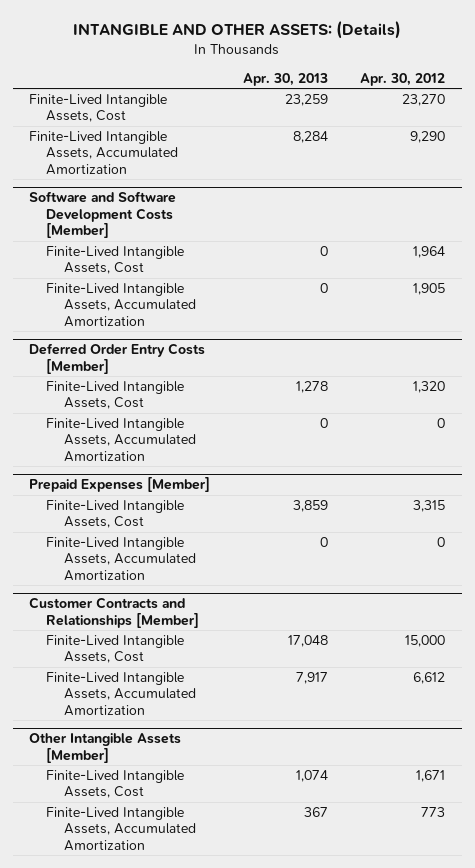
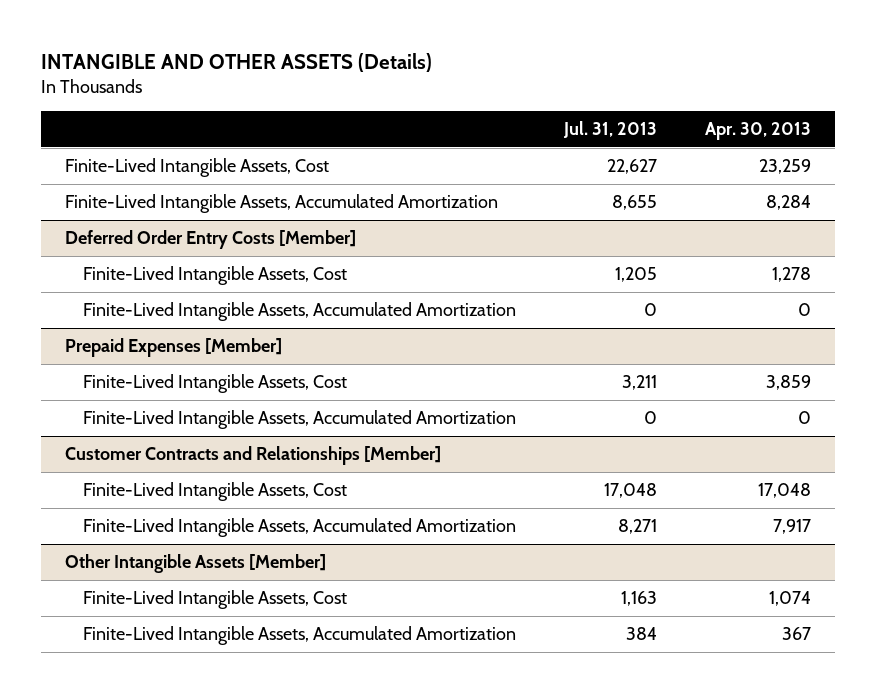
- INTANGIBLE AND OTHER ASSETS: (Details)
+ INTANGIBLE AND OTHER ASSETS (Details)
- | Apr. 30, 2013 | Apr. 30, 2012
+ | Jul. 31, 2013 | Apr. 30, 2013
- Software and Software Development Costs [Member]
- Finite-Lived Intangible Assets, Cost | 0 | 1,964
- Finite-Lived Intangible Assets, Accumulated Amortization | 0 | 1,905

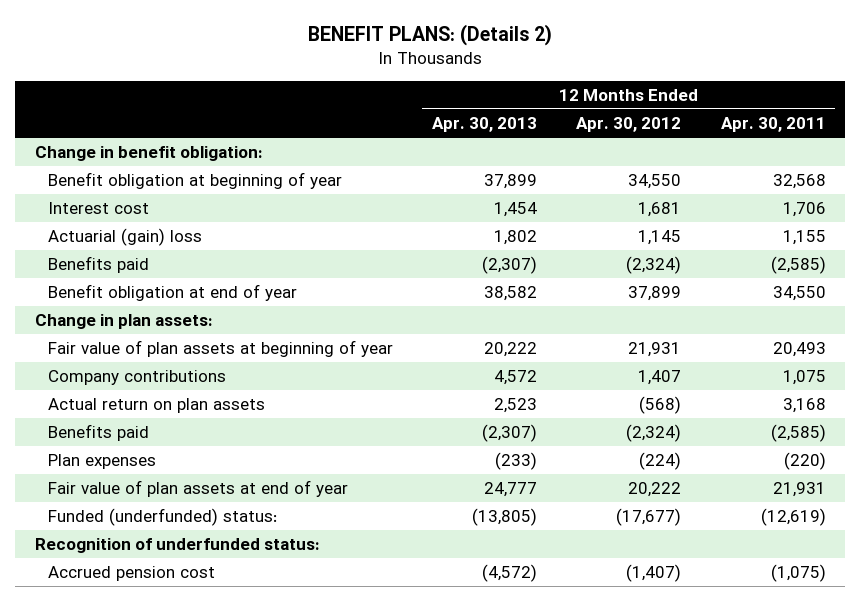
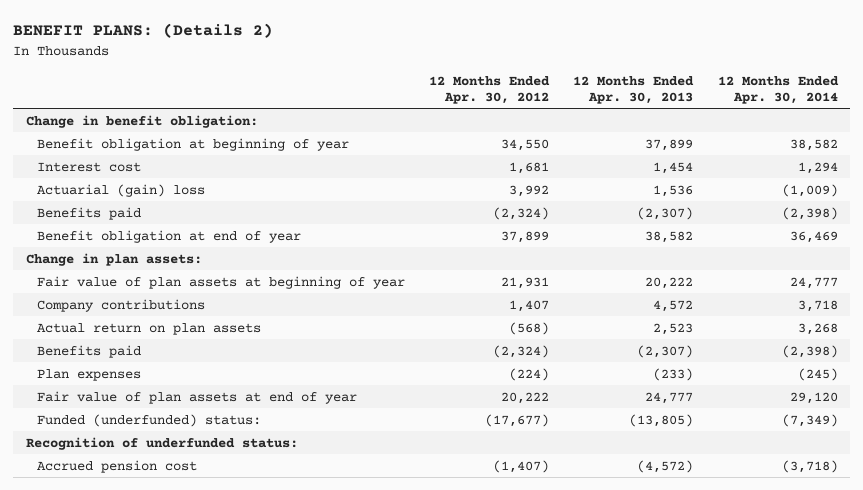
- | 12 Months Ended Apr. 30, 2013 | 12 Months Ended Apr. 30, 2012 | 12 Months Ended Apr. 30, 2011
+ | 12 Months Ended Apr. 30, 2012 | 12 Months Ended Apr. 30, 2013 | 12 Months Ended Apr. 30, 2014
- Actuarial (gain) loss | 1,802 | 1,145 | 1,155
+ Actuarial (gain) loss | 3,992 | 1,536 | (1,009)

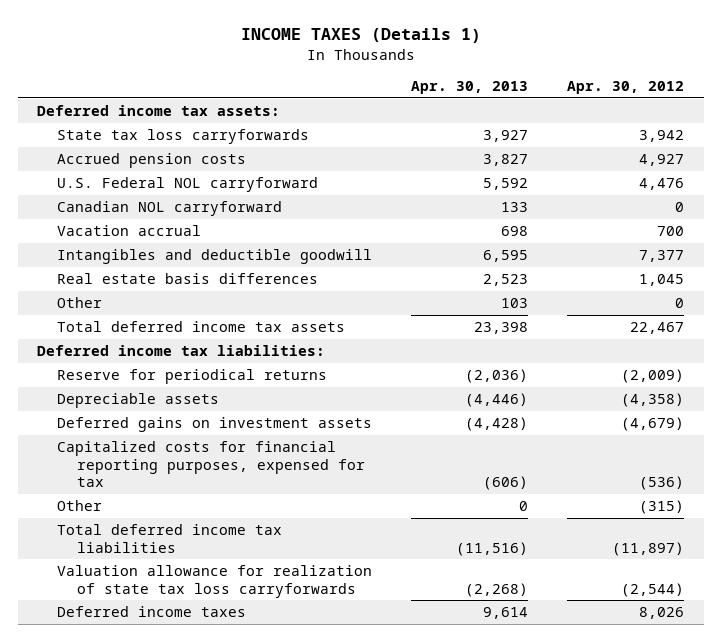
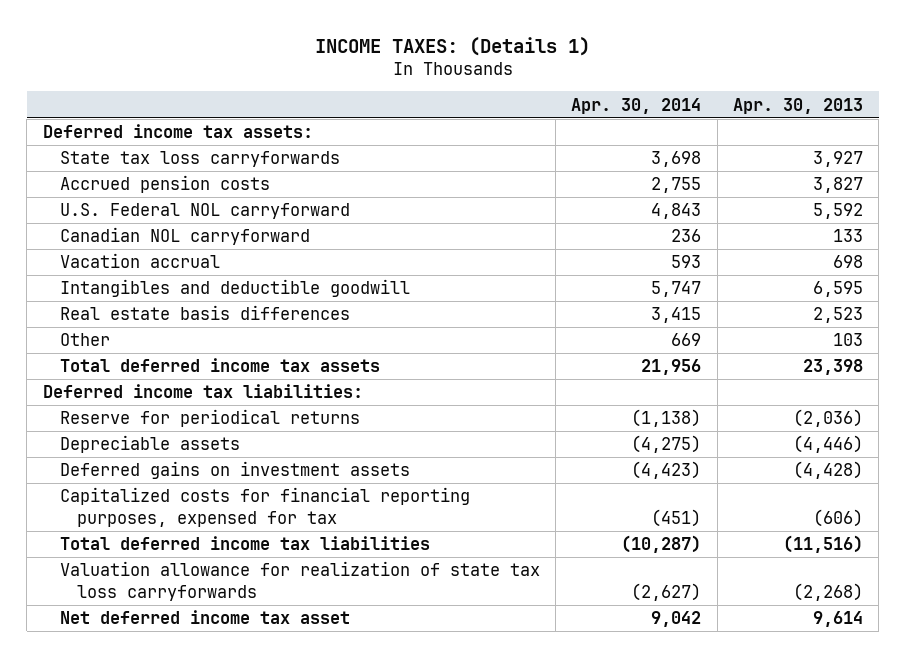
- INCOME TAXES (Details 1)
+ INCOME TAXES: (Details 1)
- | Apr. 30, 2013 | Apr. 30, 2012
+ | Apr. 30, 2014 | Apr. 30, 2013
- Other | 0 | (315)
- Deferred income taxes | 9,614 | 8,026
+ Net deferred income tax asset | 9,042 | 9,614

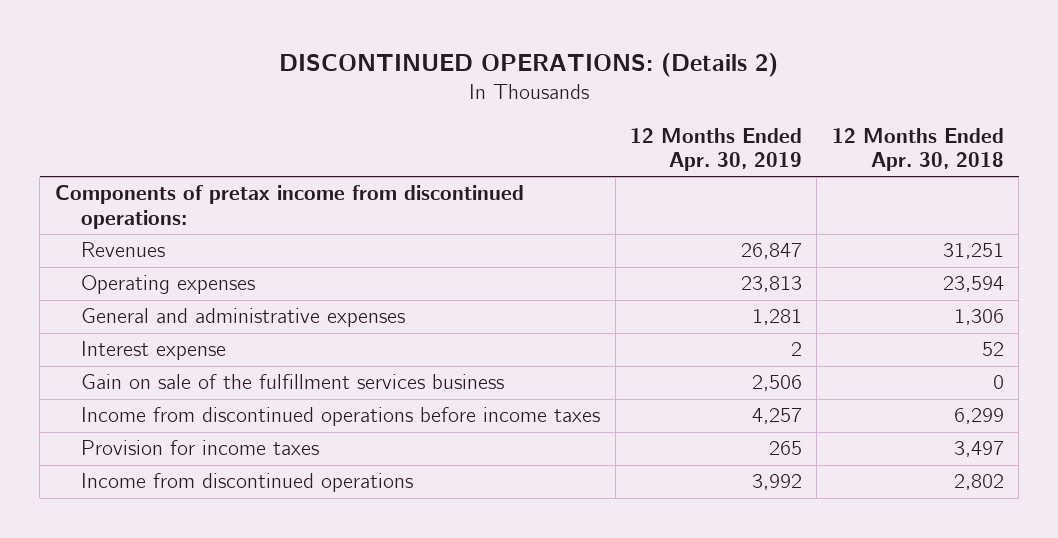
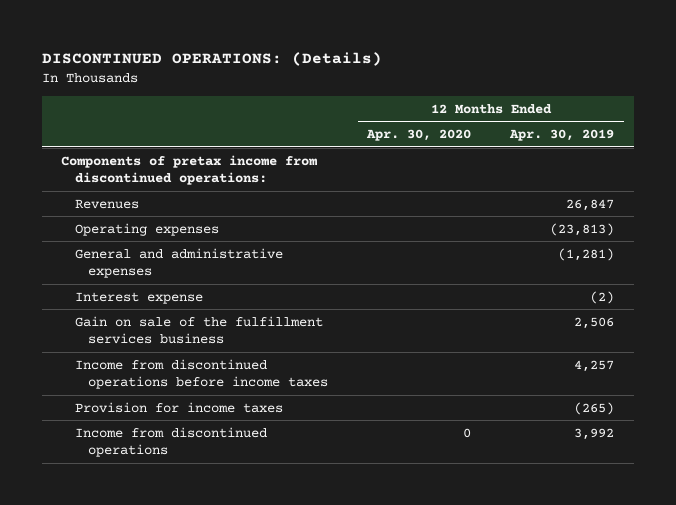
- DISCONTINUED OPERATIONS: (Details 2)
+ DISCONTINUED OPERATIONS: (Details)
- | 12 Months Ended Apr. 30, 2019 | 12 Months Ended Apr. 30, 2018
+ | 12 Months Ended Apr. 30, 2020 | 12 Months Ended Apr. 30, 2019
- Operating expenses | 23,813 | 23,594
- General and administrative expenses | 1,281 | 1,306
- Interest expense | 2 | 52
+ Operating expenses | | (23,813)
+ General and administrative expenses | | (1,281)
+ Interest expense | | (2)
- Provision for income taxes | 265 | 3,497
+ Provision for income taxes | | (265)

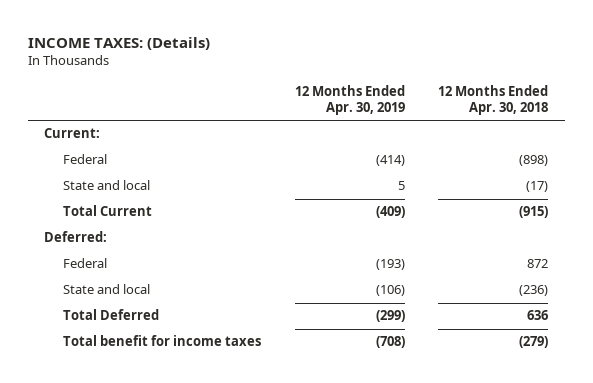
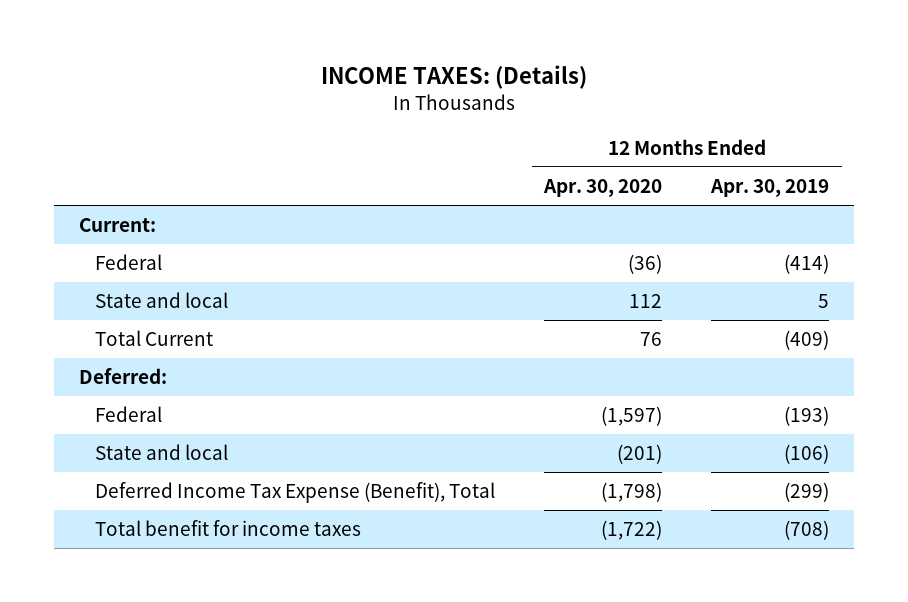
- | 12 Months Ended Apr. 30, 2019 | 12 Months Ended Apr. 30, 2018
+ | 12 Months Ended Apr. 30, 2020 | 12 Months Ended Apr. 30, 2019
- Total Deferred | (299) | 636
+ Deferred Income Tax Expense (Benefit), Total | (1,798) | (299)

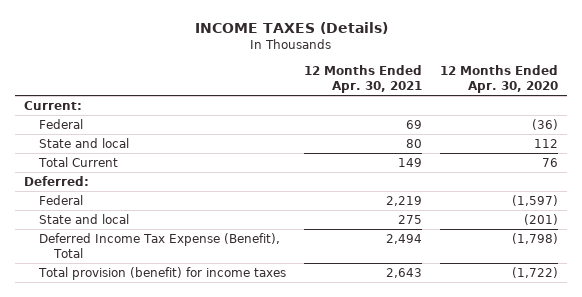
- INCOME TAXES: (Details)
+ INCOME TAXES (Details)
- | 12 Months Ended Apr. 30, 2020 | 12 Months Ended Apr. 30, 2019
+ | 12 Months Ended Apr. 30, 2021 | 12 Months Ended Apr. 30, 2020
- Total benefit for income taxes | (1,722) | (708)
+ Total provision (benefit) for income taxes | 2,643 | (1,722)

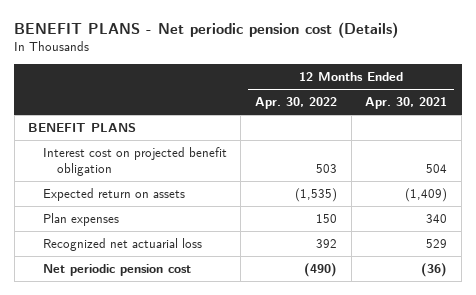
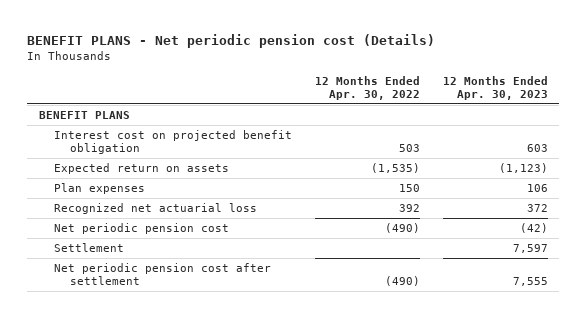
- | 12 Months Ended Apr. 30, 2022 | 12 Months Ended Apr. 30, 2021
+ | 12 Months Ended Apr. 30, 2022 | 12 Months Ended Apr. 30, 2023
+ Settlement | | 7,597
+ Net periodic pension cost after settlement | (490) | 7,555

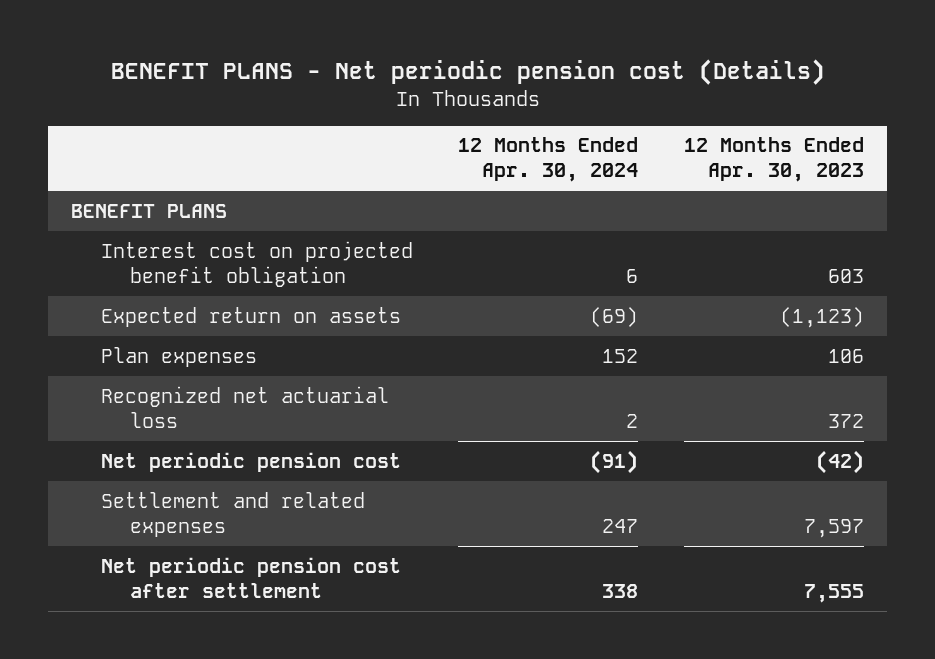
- | 12 Months Ended Apr. 30, 2022 | 12 Months Ended Apr. 30, 2023
+ | 12 Months Ended Apr. 30, 2024 | 12 Months Ended Apr. 30, 2023
- Settlement | | 7,597
+ Settlement and related expenses | 247 | 7,597

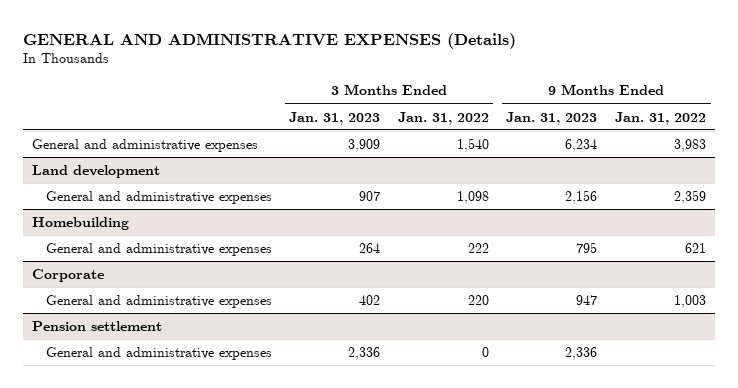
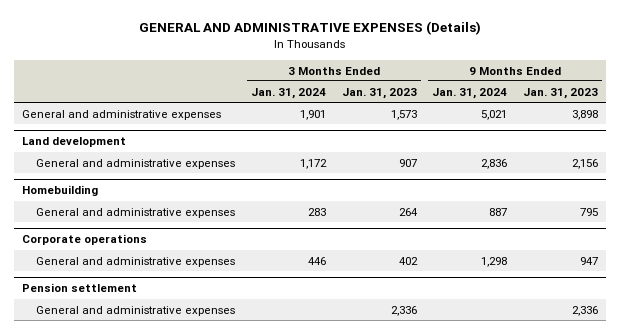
- | 3 Months Ended Jan. 31, 2023 | 3 Months Ended Jan. 31, 2022 | 9 Months Ended Jan. 31, 2023 | 9 Months Ended Jan. 31, 2022
+ | 3 Months Ended Jan. 31, 2024 | 3 Months Ended Jan. 31, 2023 | 9 Months Ended Jan. 31, 2024 | 9 Months Ended Jan. 31, 2023
- General and administrative expenses | 3,909 | 1,540 | 6,234 | 3,983
+ General and administrative expenses | 1,901 | 1,573 | 5,021 | 3,898
- Corporate
+ Corporate operations

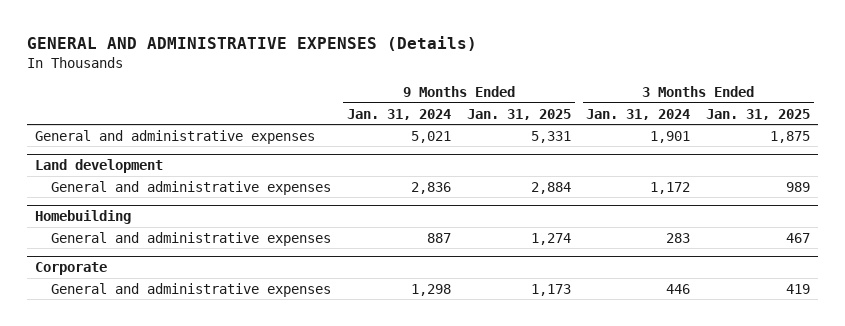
- | 3 Months Ended Jan. 31, 2024 | 3 Months Ended Jan. 31, 2023 | 9 Months Ended Jan. 31, 2024 | 9 Months Ended Jan. 31, 2023
+ | 9 Months Ended Jan. 31, 2024 | 9 Months Ended Jan. 31, 2025 | 3 Months Ended Jan. 31, 2024 | 3 Months Ended Jan. 31, 2025
- Corporate operations
+ Corporate
- Pension settlement
- General and administrative expenses | | 2,336 | | 2,336

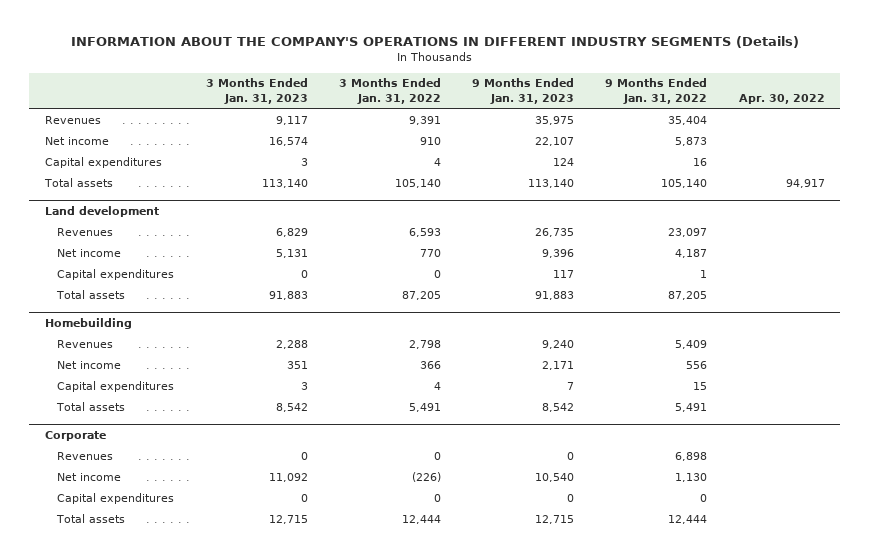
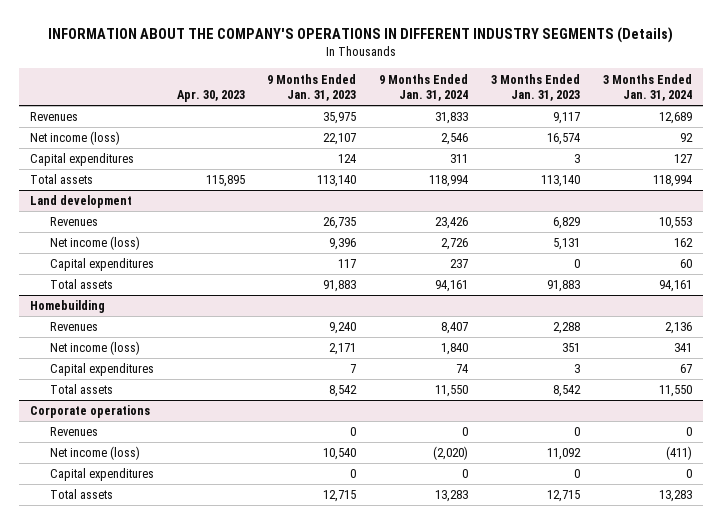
- | 3 Months Ended Jan. 31, 2023 | 3 Months Ended Jan. 31, 2022 | 9 Months Ended Jan. 31, 2023 | 9 Months Ended Jan. 31, 2022 | Apr. 30, 2022
+ | Apr. 30, 2023 | 9 Months Ended Jan. 31, 2023 | 9 Months Ended Jan. 31, 2024 | 3 Months Ended Jan. 31, 2023 | 3 Months Ended Jan. 31, 2024
- Net income | 16,574 | 910 | 22,107 | 5,873 |
+ Net income (loss) | | 22,107 | 2,546 | 16,574 | 92
@ Land development
- Net income | 5,131 | 770 | 9,396 | 4,187 |
+ Net income (loss) | | 9,396 | 2,726 | 5,131 | 162
@ Homebuilding
- Net income | 351 | 366 | 2,171 | 556 |
+ Net income (loss) | | 2,171 | 1,840 | 351 | 341
- Corporate
+ Corporate operations
- Net income | 11,092 | (226) | 10,540 | 1,130 |
+ Net income (loss) | | 10,540 | (2,020) | 11,092 | (411)

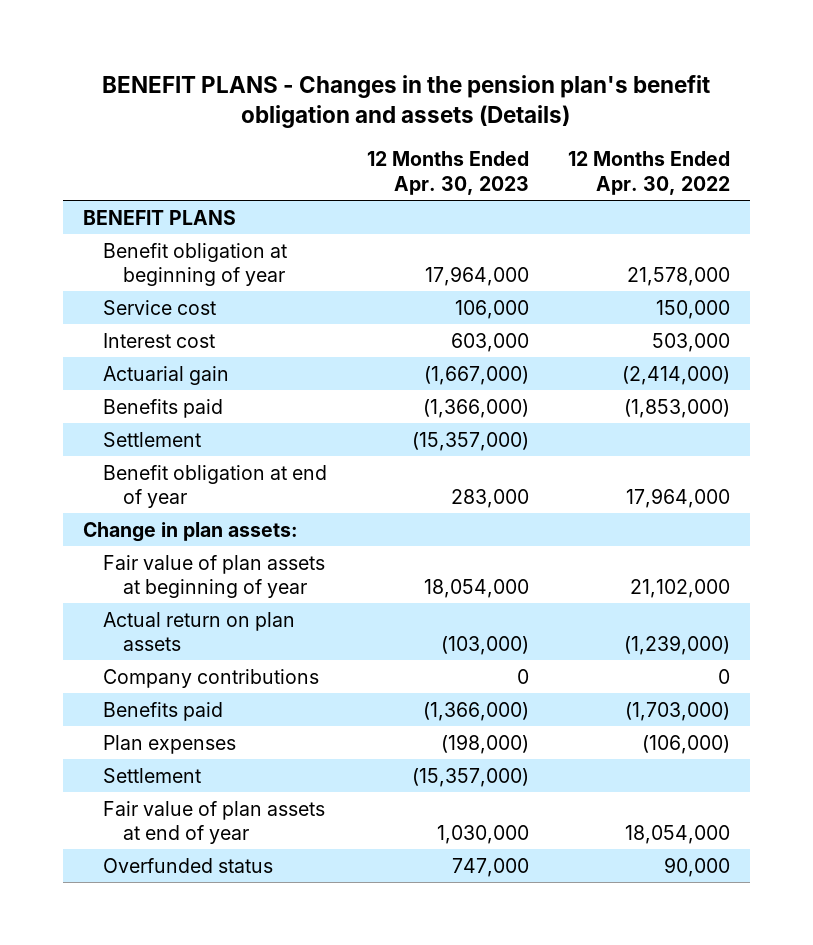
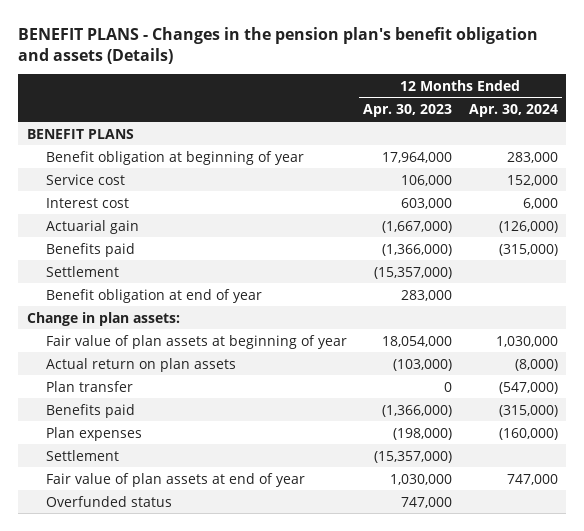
- | 12 Months Ended Apr. 30, 2023 | 12 Months Ended Apr. 30, 2022
+ | 12 Months Ended Apr. 30, 2023 | 12 Months Ended Apr. 30, 2024
- Company contributions | 0 | 0
+ Plan transfer | 0 | (547,000)

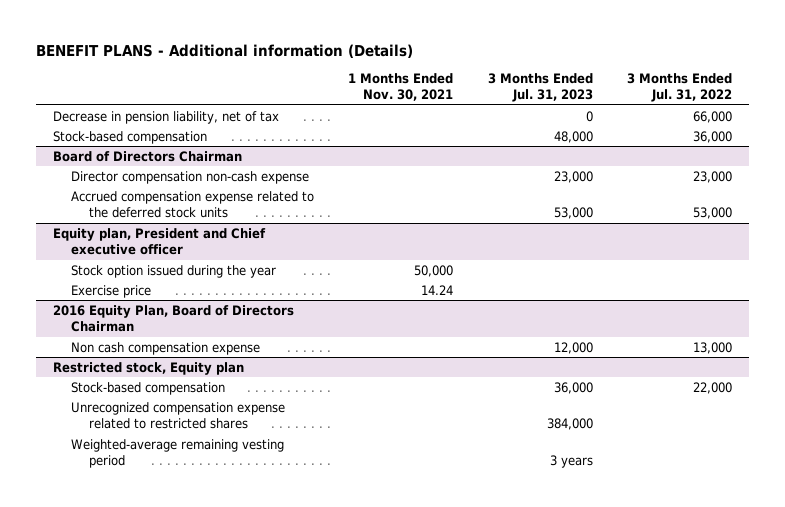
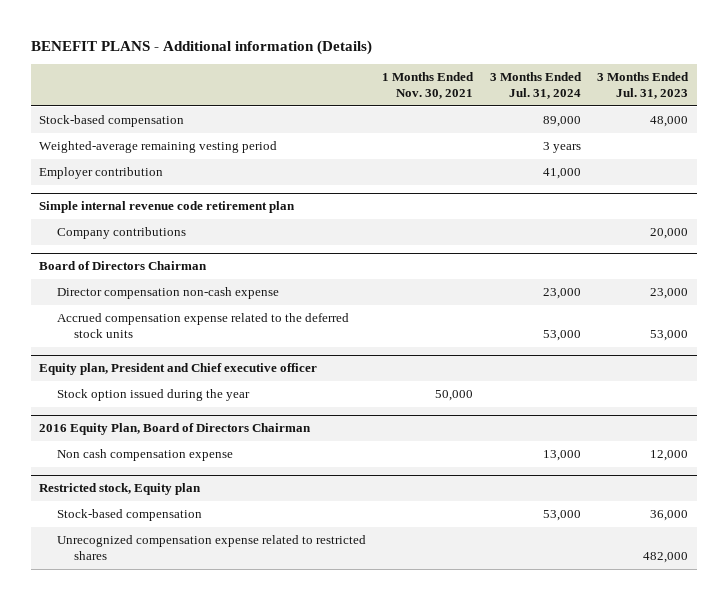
- | 1 Months Ended Nov. 30, 2021 | 3 Months Ended Jul. 31, 2023 | 3 Months Ended Jul. 31, 2022
+ | 1 Months Ended Nov. 30, 2021 | 3 Months Ended Jul. 31, 2024 | 3 Months Ended Jul. 31, 2023
- Decrease in pension liability, net of tax | | 0 | 66,000
+ Weighted-average remaining vesting period | | 3 years |
+ Employer contribution | | 41,000 |
+ Simple internal revenue code retirement plan
+ Company contributions | | | 20,000
@ Equity plan, President and Chief executive officer
- Exercise price | 14.24 | |
@ Restricted stock, Equity plan
- Unrecognized compensation expense related to restricted shares | | 384,000 |
- Weighted-average remaining vesting period | | 3 years |
+ Unrecognized compensation expense related to restricted shares | | | 482,000

